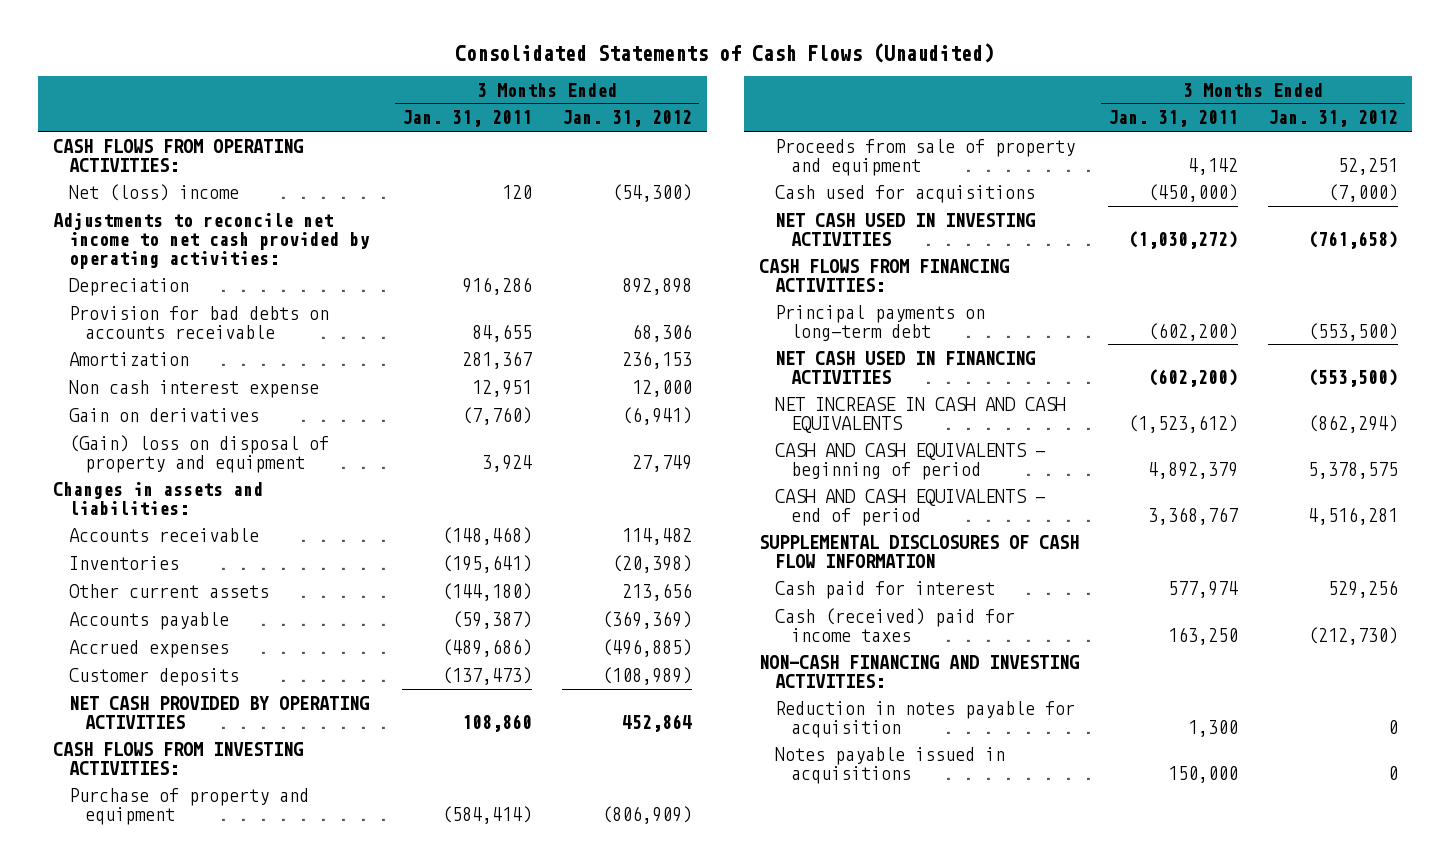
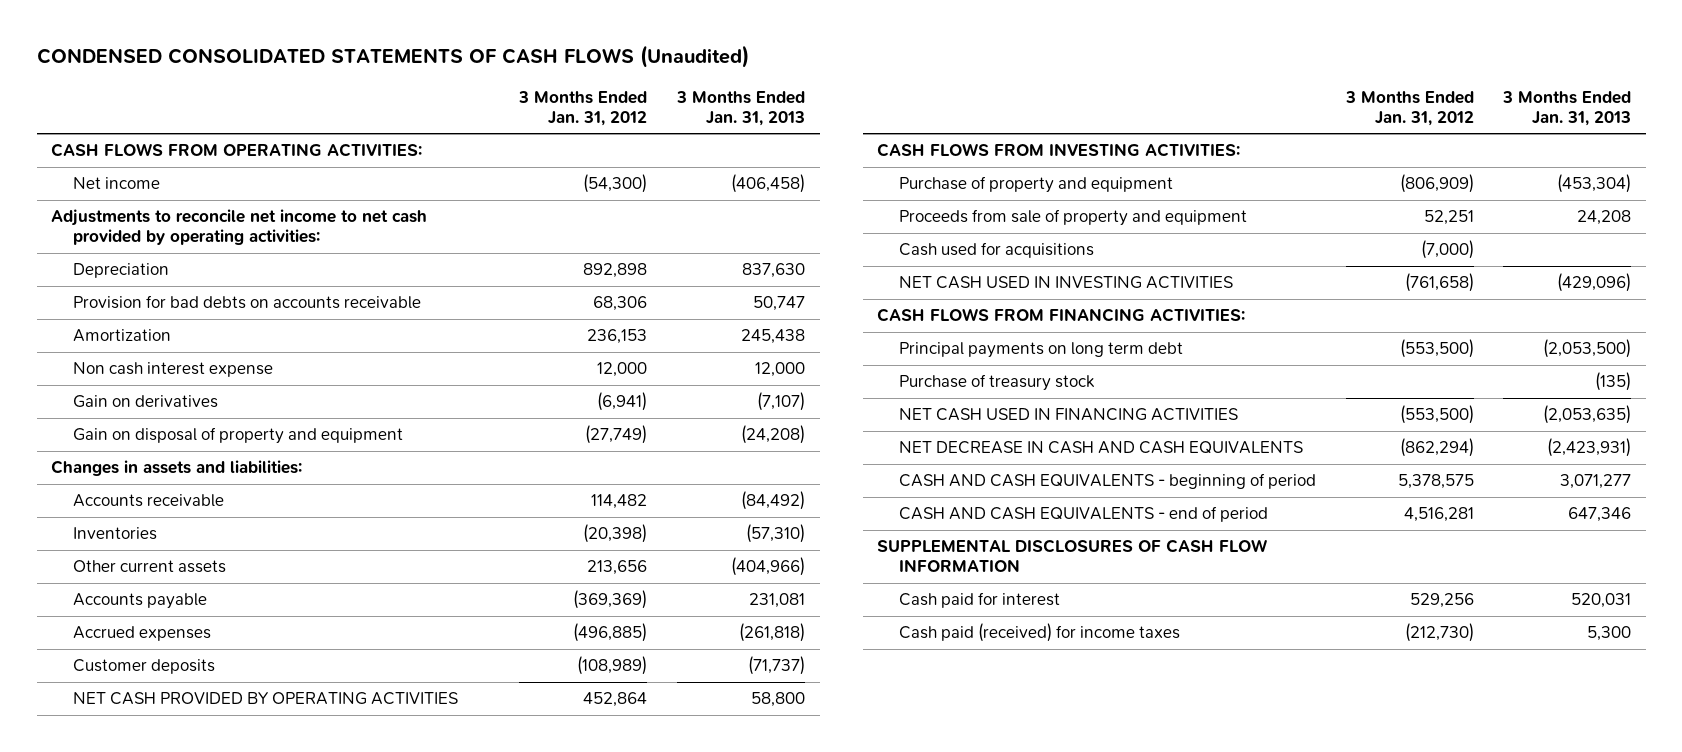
- Consolidated Statements of Cash Flows (Unaudited)
+ CONDENSED CONSOLIDATED STATEMENTS OF CASH FLOWS (Unaudited)
- | 3 Months Ended Jan. 31, 2011 | 3 Months Ended Jan. 31, 2012
+ | 3 Months Ended Jan. 31, 2012 | 3 Months Ended Jan. 31, 2013
- Net (loss) income | 120 | (54,300)
+ Net income | (54,300) | (406,458)
- (Gain) loss on disposal of property and equipment | 3,924 | 27,749
+ Gain on disposal of property and equipment | (27,749) | (24,208)
- Principal payments on long-term debt | (602,200) | (553,500)
+ Principal payments on long term debt | (553,500) | (2,053,500)
+ Purchase of treasury stock | | (135)
- NET INCREASE IN CASH AND CASH EQUIVALENTS | (1,523,612) | (862,294)
+ NET DECREASE IN CASH AND CASH EQUIVALENTS | (862,294) | (2,423,931)
- Cash (received) paid for income taxes | 163,250 | (212,730)
- NON-CASH FINANCING AND INVESTING ACTIVITIES:
- Reduction in notes payable for acquisition | 1,300 | 0
- Notes payable issued in acquisitions | 150,000 | 0
+ Cash paid (received) for income taxes | (212,730) | 5,300

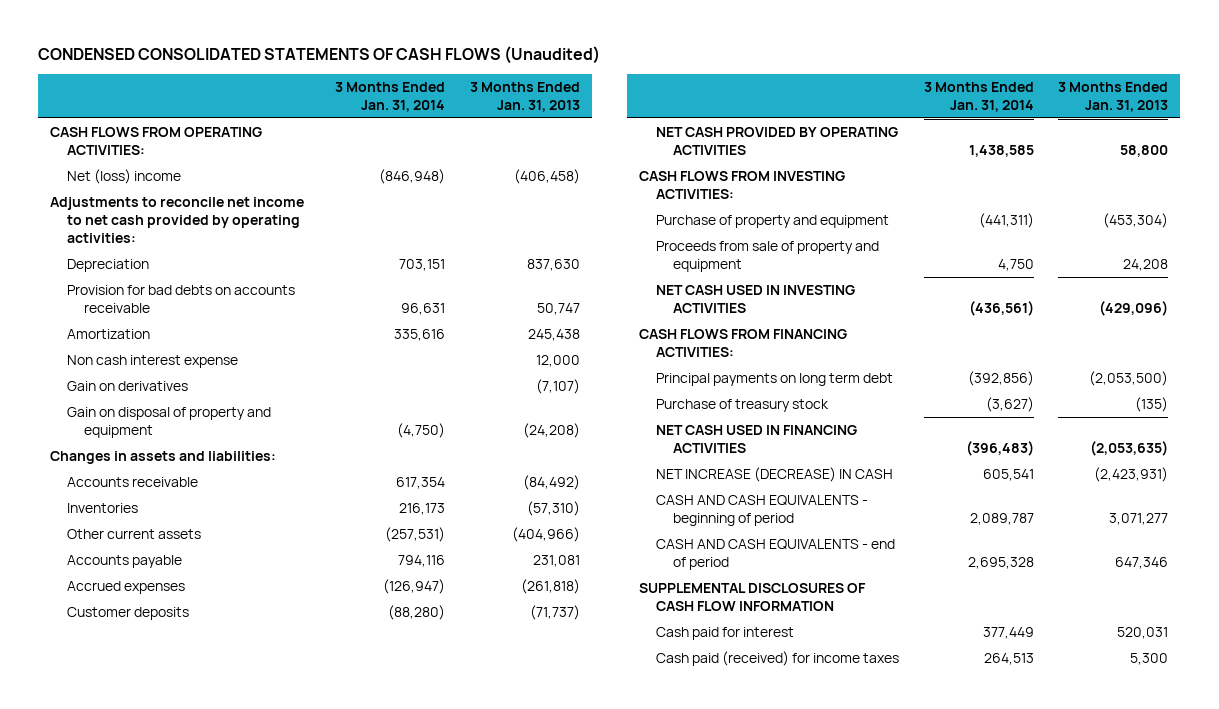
- | 3 Months Ended Jan. 31, 2012 | 3 Months Ended Jan. 31, 2013
+ | 3 Months Ended Jan. 31, 2014 | 3 Months Ended Jan. 31, 2013
- Net income | (54,300) | (406,458)
+ Net (loss) income | (846,948) | (406,458)
- Cash used for acquisitions | (7,000) |
- NET DECREASE IN CASH AND CASH EQUIVALENTS | (862,294) | (2,423,931)
+ NET INCREASE (DECREASE) IN CASH | 605,541 | (2,423,931)

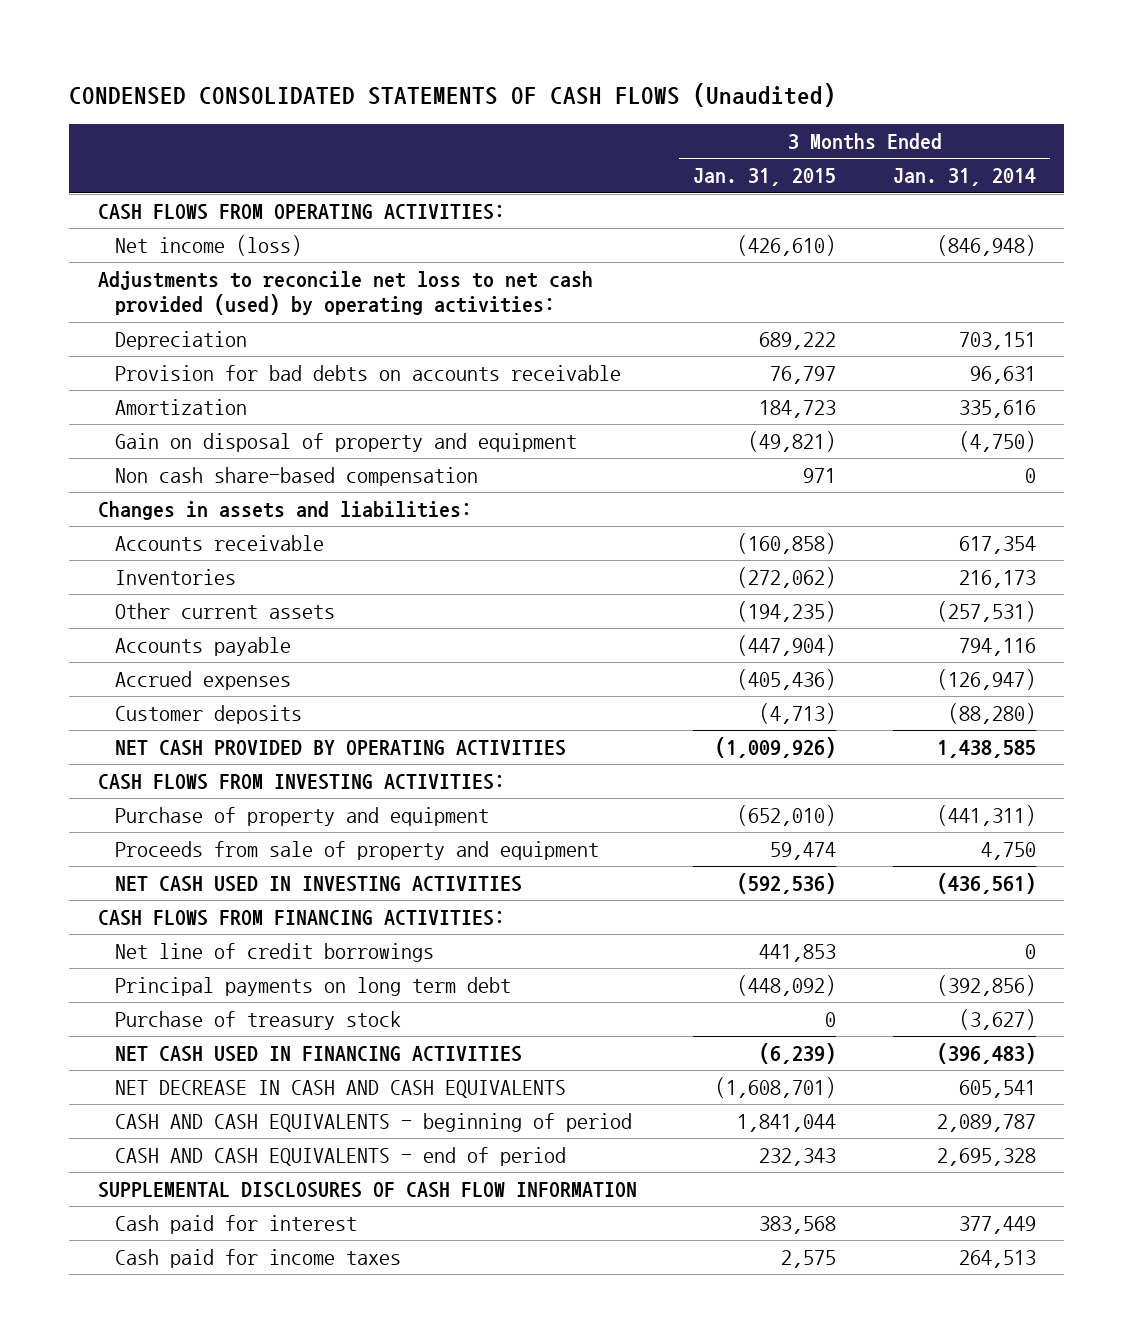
- | 3 Months Ended Jan. 31, 2014 | 3 Months Ended Jan. 31, 2013
+ | 3 Months Ended Jan. 31, 2015 | 3 Months Ended Jan. 31, 2014
- Net (loss) income | (846,948) | (406,458)
- Adjustments to reconcile net income to net cash provided by operating activities:
+ Net income (loss) | (426,610) | (846,948)
+ Adjustments to reconcile net loss to net cash provided (used) by operating activities:
- Non cash interest expense | | 12,000
- Gain on derivatives | | (7,107)
+ Non cash share-based compensation | 971 | 0
+ Net line of credit borrowings | 441,853 | 0
- NET INCREASE (DECREASE) IN CASH | 605,541 | (2,423,931)
+ NET DECREASE IN CASH AND CASH EQUIVALENTS | (1,608,701) | 605,541
- Cash paid (received) for income taxes | 264,513 | 5,300
+ Cash paid for income taxes | 2,575 | 264,513

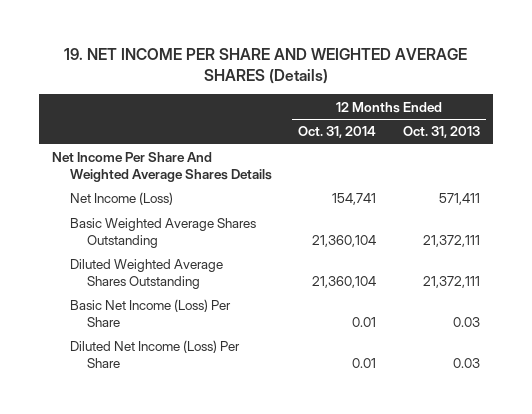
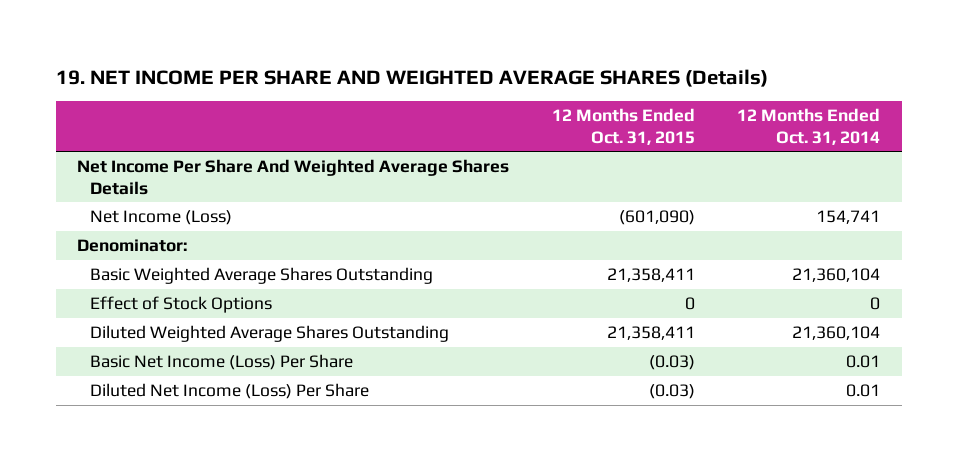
- | 12 Months Ended Oct. 31, 2014 | 12 Months Ended Oct. 31, 2013
+ | 12 Months Ended Oct. 31, 2015 | 12 Months Ended Oct. 31, 2014
+ Denominator:
+ Effect of Stock Options | 0 | 0

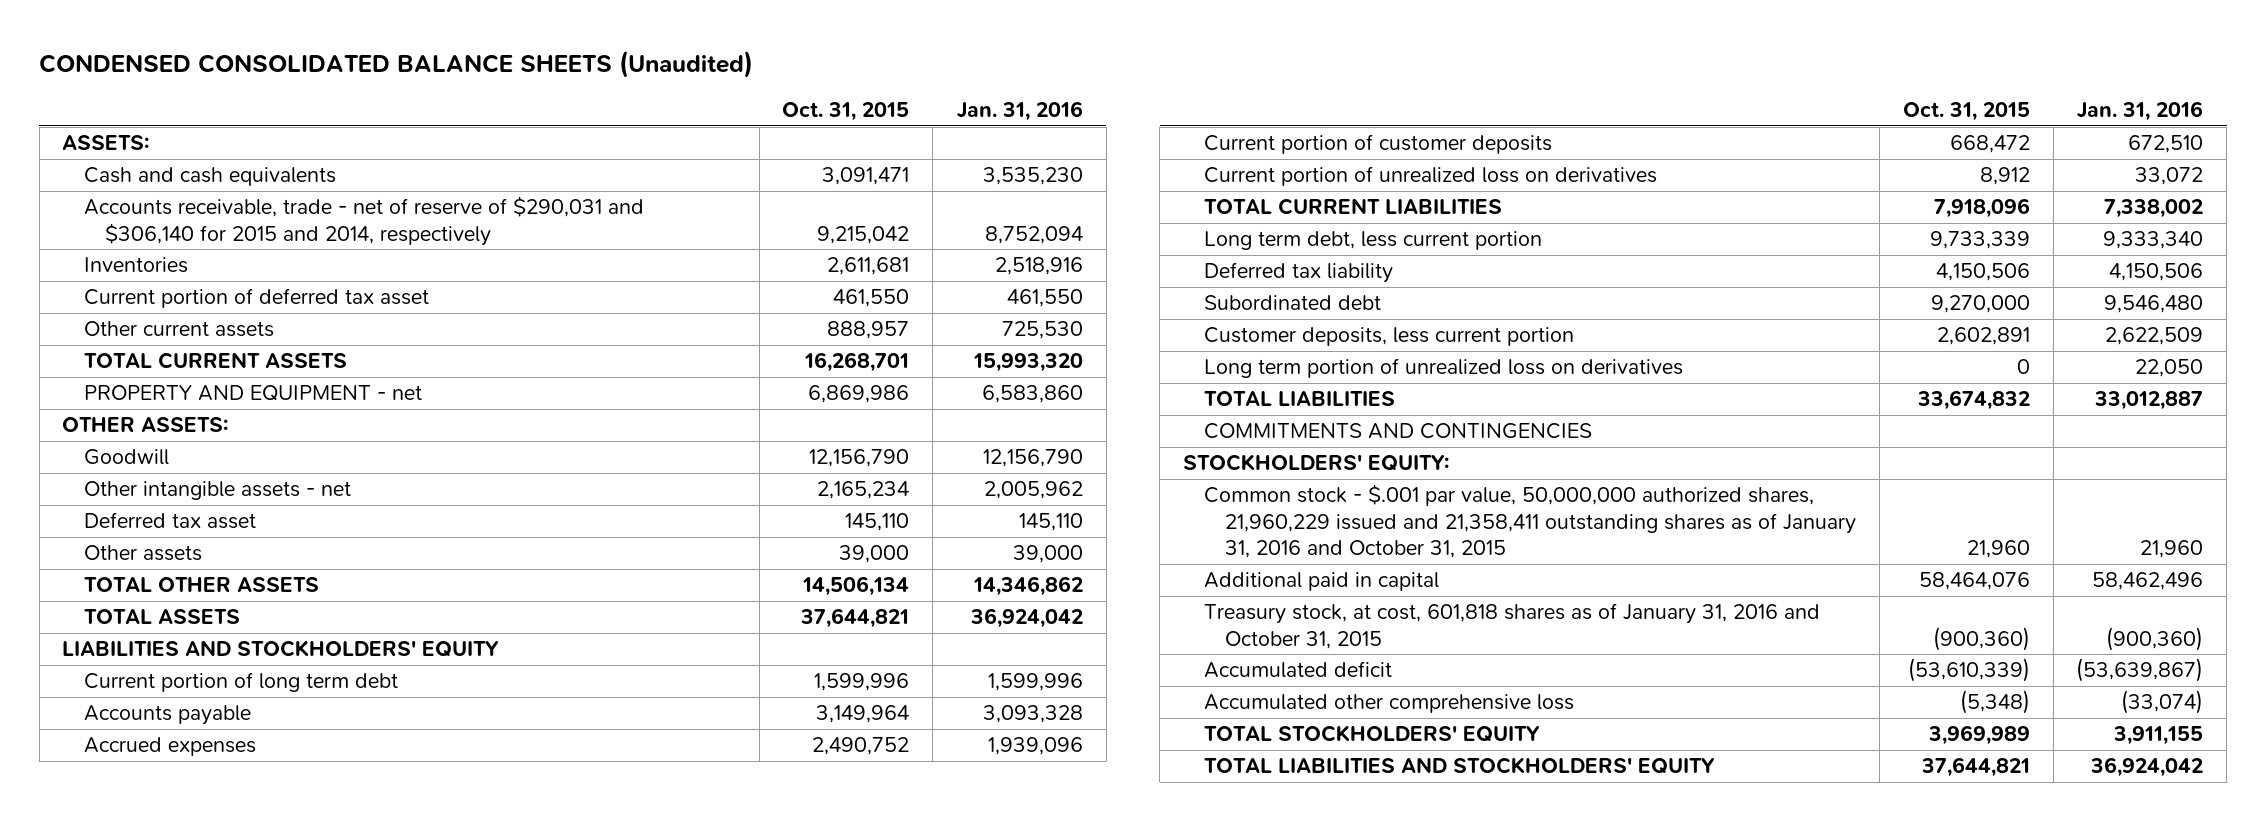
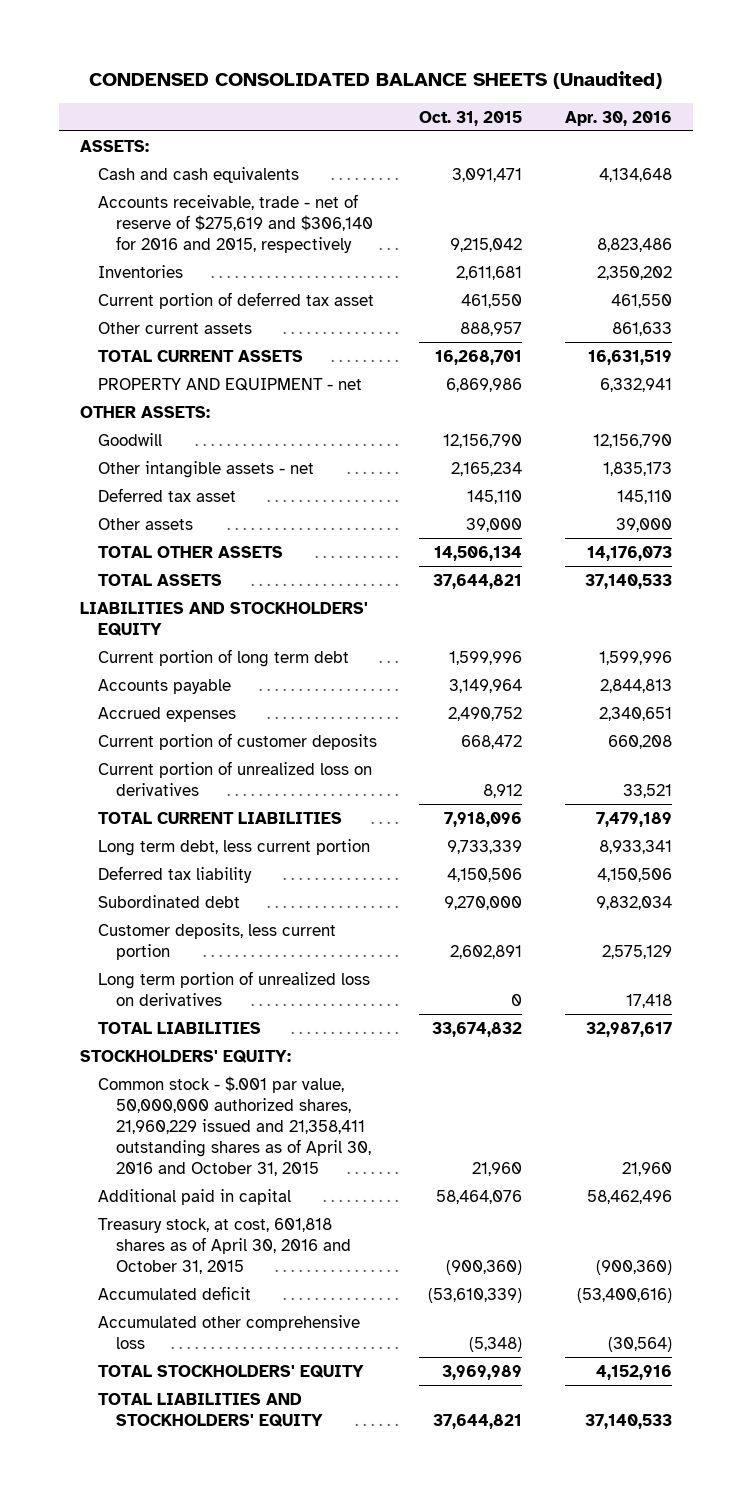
- | Oct. 31, 2015 | Jan. 31, 2016
+ | Oct. 31, 2015 | Apr. 30, 2016
- Accounts receivable, trade - net of reserve of $290,031 and $306,140 for 2015 and 2014, respectively | 9,215,042 | 8,752,094
+ Accounts receivable, trade - net of reserve of $275,619 and $306,140 for 2016 and 2015, respectively | 9,215,042 | 8,823,486
- COMMITMENTS AND CONTINGENCIES
- Common stock - $.001 par value, 50,000,000 authorized shares, 21,960,229 issued and 21,358,411 outstanding shares as of January 31, 2016 and October 31, 2015 | 21,960 | 21,960
+ Common stock - $.001 par value, 50,000,000 authorized shares, 21,960,229 issued and 21,358,411 outstanding shares as of April 30, 2016 and October 31, 2015 | 21,960 | 21,960
- Treasury stock, at cost, 601,818 shares as of January 31, 2016 and October 31, 2015 | (900,360) | (900,360)
+ Treasury stock, at cost, 601,818 shares as of April 30, 2016 and October 31, 2015 | (900,360) | (900,360)

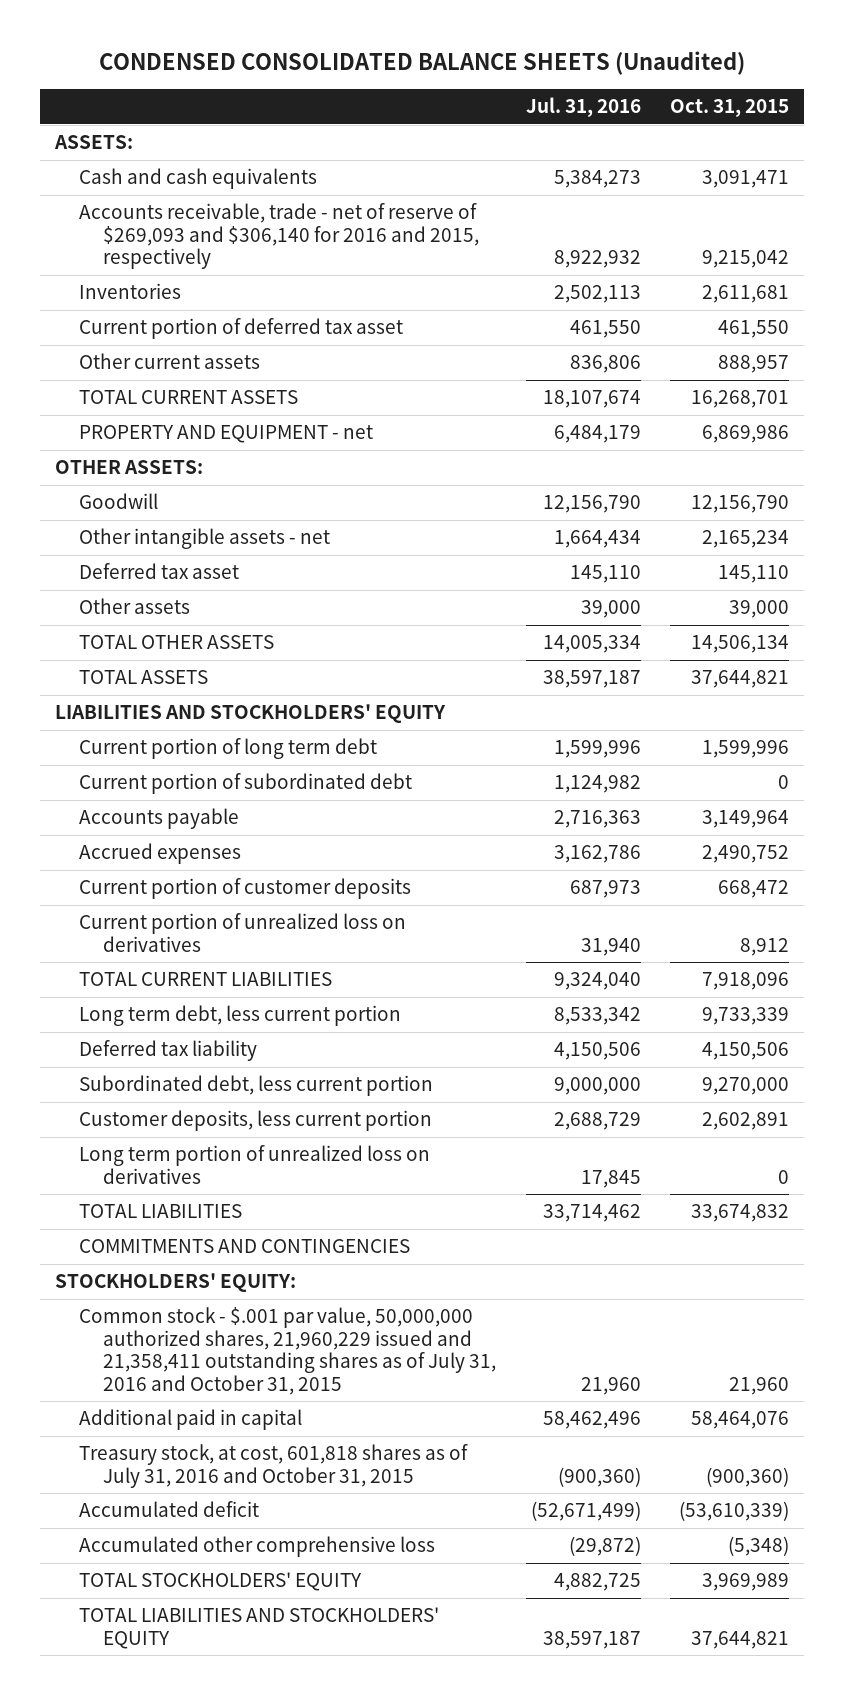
- | Oct. 31, 2015 | Apr. 30, 2016
+ | Jul. 31, 2016 | Oct. 31, 2015
- Accounts receivable, trade - net of reserve of $275,619 and $306,140 for 2016 and 2015, respectively | 9,215,042 | 8,823,486
+ Accounts receivable, trade - net of reserve of $269,093 and $306,140 for 2016 and 2015, respectively | 8,922,932 | 9,215,042
+ Current portion of subordinated debt | 1,124,982 | 0
- Subordinated debt | 9,270,000 | 9,832,034
+ Subordinated debt, less current portion | 9,000,000 | 9,270,000
+ COMMITMENTS AND CONTINGENCIES
- Common stock - $.001 par value, 50,000,000 authorized shares, 21,960,229 issued and 21,358,411 outstanding shares as of April 30, 2016 and October 31, 2015 | 21,960 | 21,960
+ Common stock - $.001 par value, 50,000,000 authorized shares, 21,960,229 issued and 21,358,411 outstanding shares as of July 31, 2016 and October 31, 2015 | 21,960 | 21,960
- Treasury stock, at cost, 601,818 shares as of April 30, 2016 and October 31, 2015 | (900,360) | (900,360)
+ Treasury stock, at cost, 601,818 shares as of July 31, 2016 and October 31, 2015 | (900,360) | (900,360)

